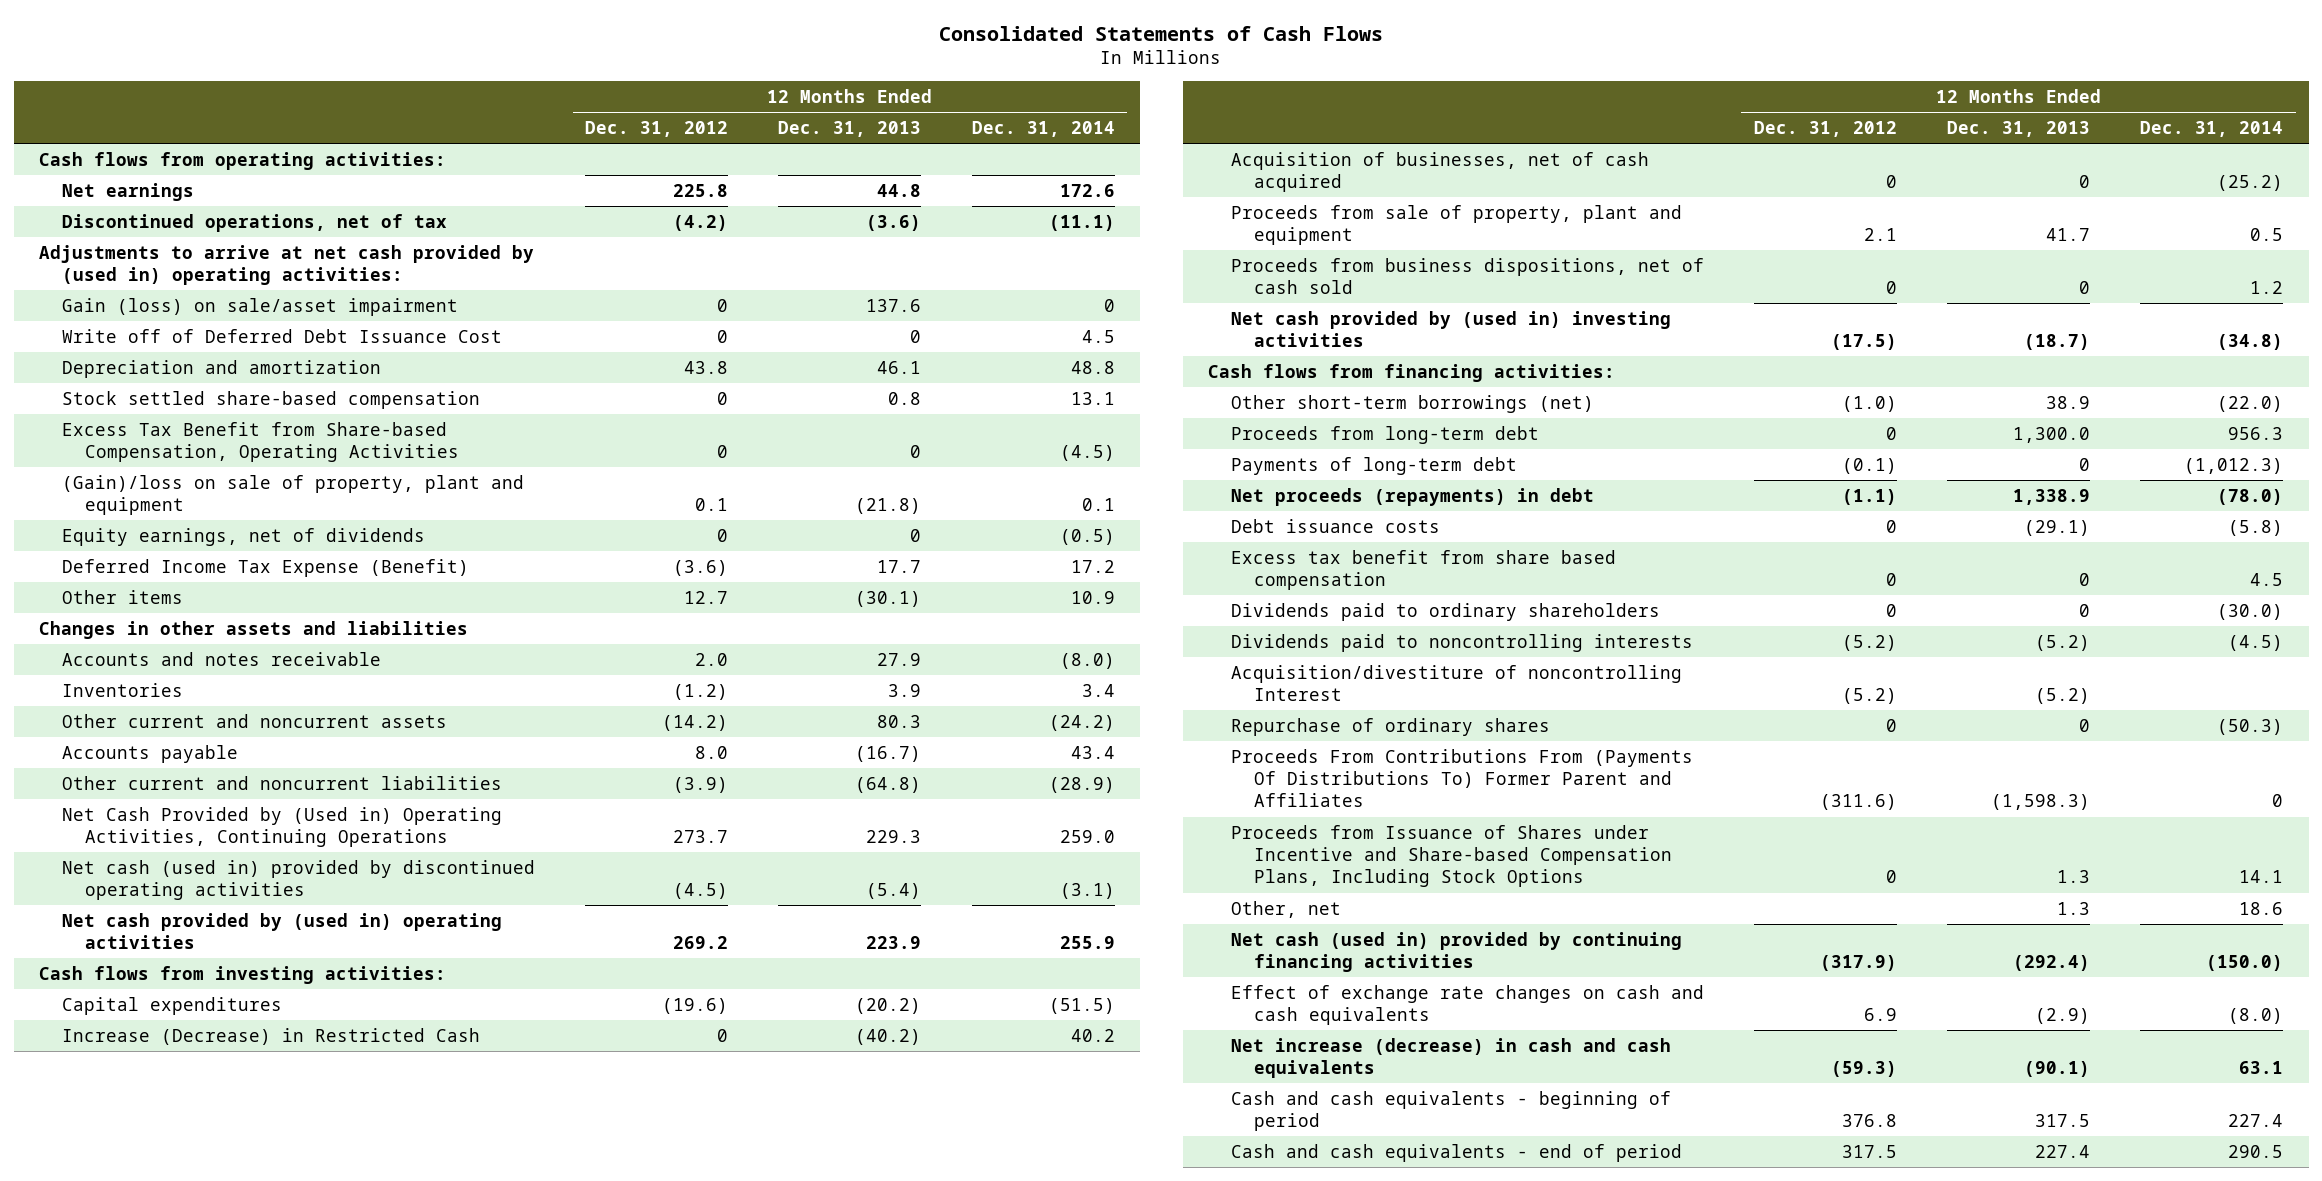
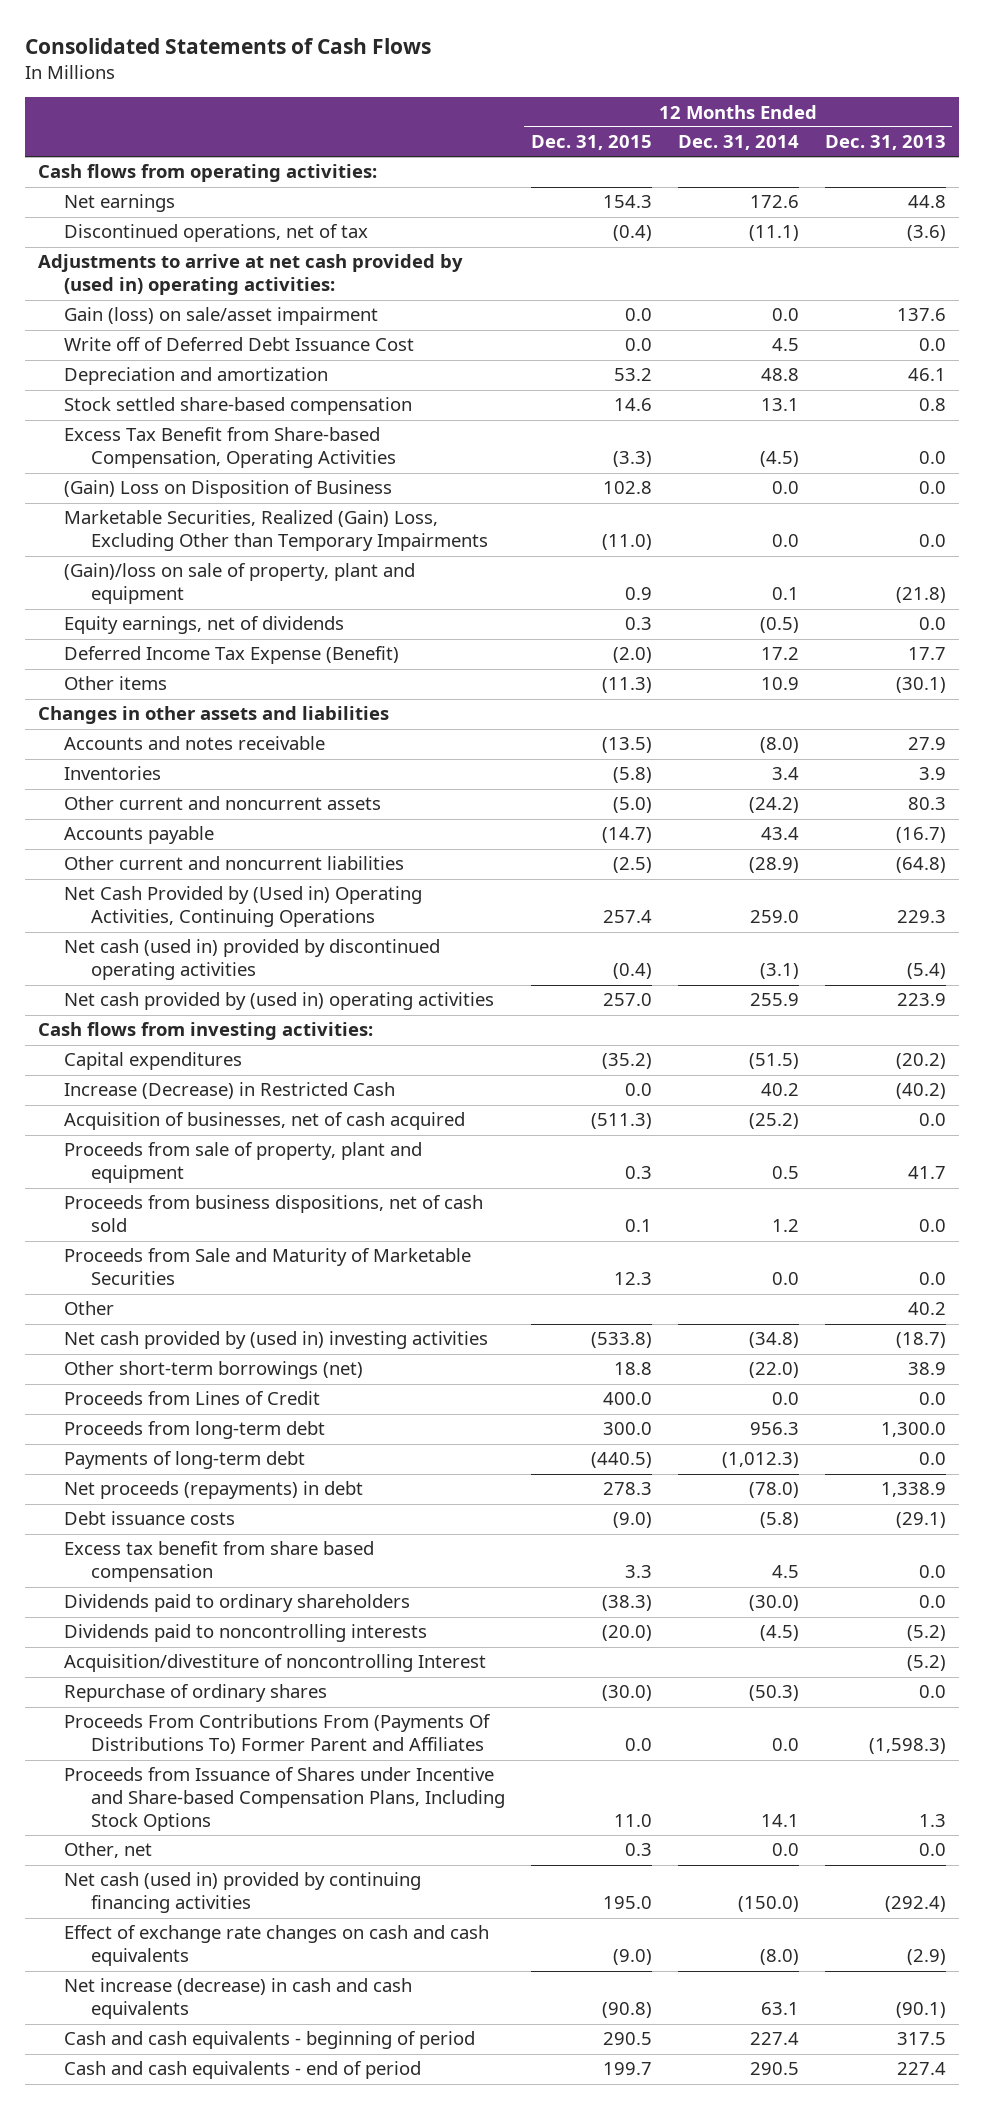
- | 12 Months Ended Dec. 31, 2012 | 12 Months Ended Dec. 31, 2013 | 12 Months Ended Dec. 31, 2014
+ | 12 Months Ended Dec. 31, 2015 | 12 Months Ended Dec. 31, 2014 | 12 Months Ended Dec. 31, 2013
- Gain (loss) on sale/asset impairment | 0 | 137.6 | 0
- Write off of Deferred Debt Issuance Cost | 0 | 0 | 4.5
+ Gain (loss) on sale/asset impairment | 0.0 | 0.0 | 137.6
+ Write off of Deferred Debt Issuance Cost | 0.0 | 4.5 | 0.0
- Excess Tax Benefit from Share-based Compensation, Operating Activities | 0 | 0 | (4.5)
+ Excess Tax Benefit from Share-based Compensation, Operating Activities | (3.3) | (4.5) | 0.0
+ (Gain) Loss on Disposition of Business | 102.8 | 0.0 | 0.0
+ Marketable Securities, Realized (Gain) Loss, Excluding Other than Temporary Impairments | (11.0) | 0.0 | 0.0
- Equity earnings, net of dividends | 0 | 0 | (0.5)
+ Equity earnings, net of dividends | 0.3 | (0.5) | 0.0
- Acquisition of businesses, net of cash acquired | 0 | 0 | (25.2)
+ Acquisition of businesses, net of cash acquired | (511.3) | (25.2) | 0.0
- Proceeds from business dispositions, net of cash sold | 0 | 0 | 1.2
+ Proceeds from business dispositions, net of cash sold | 0.1 | 1.2 | 0.0
+ Proceeds from Sale and Maturity of Marketable Securities | 12.3 | 0.0 | 0.0
+ Other | | | 40.2
- Cash flows from financing activities:
+ Proceeds from Lines of Credit | 400.0 | 0.0 | 0.0
- Payments of long-term debt | (0.1) | 0 | (1,012.3)
+ Payments of long-term debt | (440.5) | (1,012.3) | 0.0
- Excess tax benefit from share based compensation | 0 | 0 | 4.5
- Dividends paid to ordinary shareholders | 0 | 0 | (30.0)
+ Excess tax benefit from share based compensation | 3.3 | 4.5 | 0.0
+ Dividends paid to ordinary shareholders | (38.3) | (30.0) | 0.0
- Repurchase of ordinary shares | 0 | 0 | (50.3)
- Proceeds From Contributions From (Payments Of Distributions To) Former Parent and Affiliates | (311.6) | (1,598.3) | 0
+ Repurchase of ordinary shares | (30.0) | (50.3) | 0.0
+ Proceeds From Contributions From (Payments Of Distributions To) Former Parent and Affiliates | 0.0 | 0.0 | (1,598.3)
- Other, net | | 1.3 | 18.6
+ Other, net | 0.3 | 0.0 | 0.0

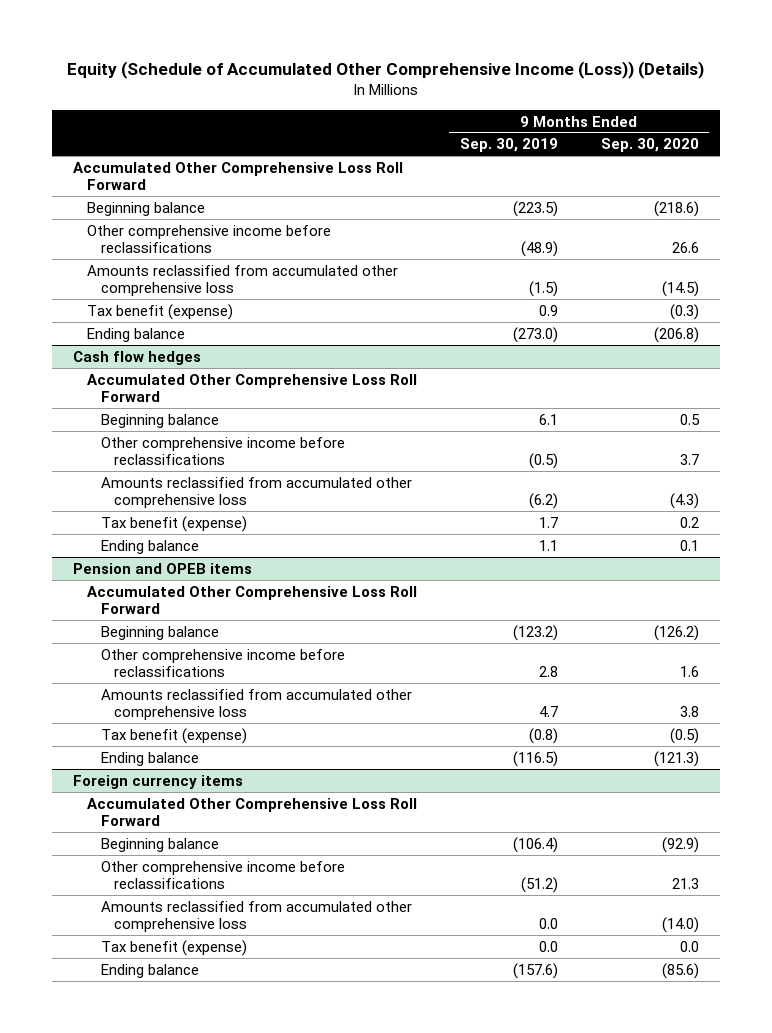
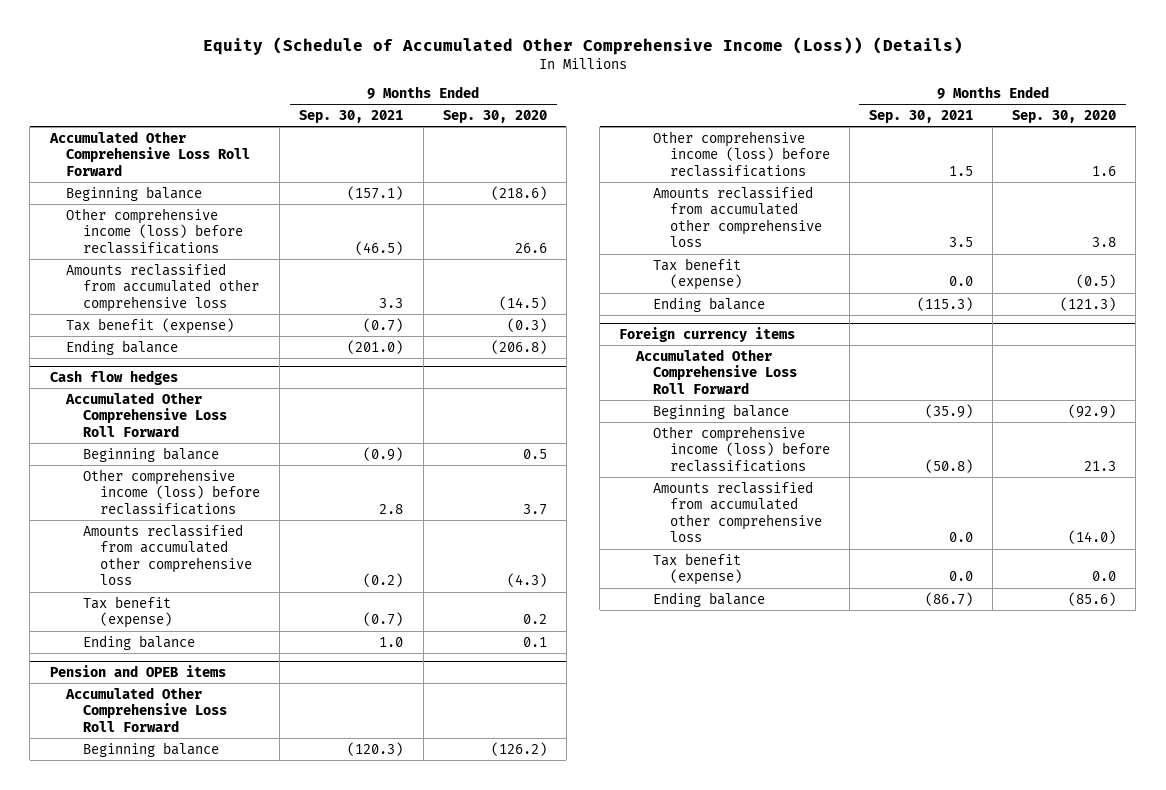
- | 9 Months Ended Sep. 30, 2019 | 9 Months Ended Sep. 30, 2020
+ | 9 Months Ended Sep. 30, 2021 | 9 Months Ended Sep. 30, 2020
- Other comprehensive income before reclassifications | (48.9) | 26.6
+ Other comprehensive income (loss) before reclassifications | (46.5) | 26.6
@ Cash flow hedges
- Other comprehensive income before reclassifications | (0.5) | 3.7
+ Other comprehensive income (loss) before reclassifications | 2.8 | 3.7
@ Pension and OPEB items
- Other comprehensive income before reclassifications | 2.8 | 1.6
+ Other comprehensive income (loss) before reclassifications | 1.5 | 1.6
@ Foreign currency items
- Other comprehensive income before reclassifications | (51.2) | 21.3
+ Other comprehensive income (loss) before reclassifications | (50.8) | 21.3

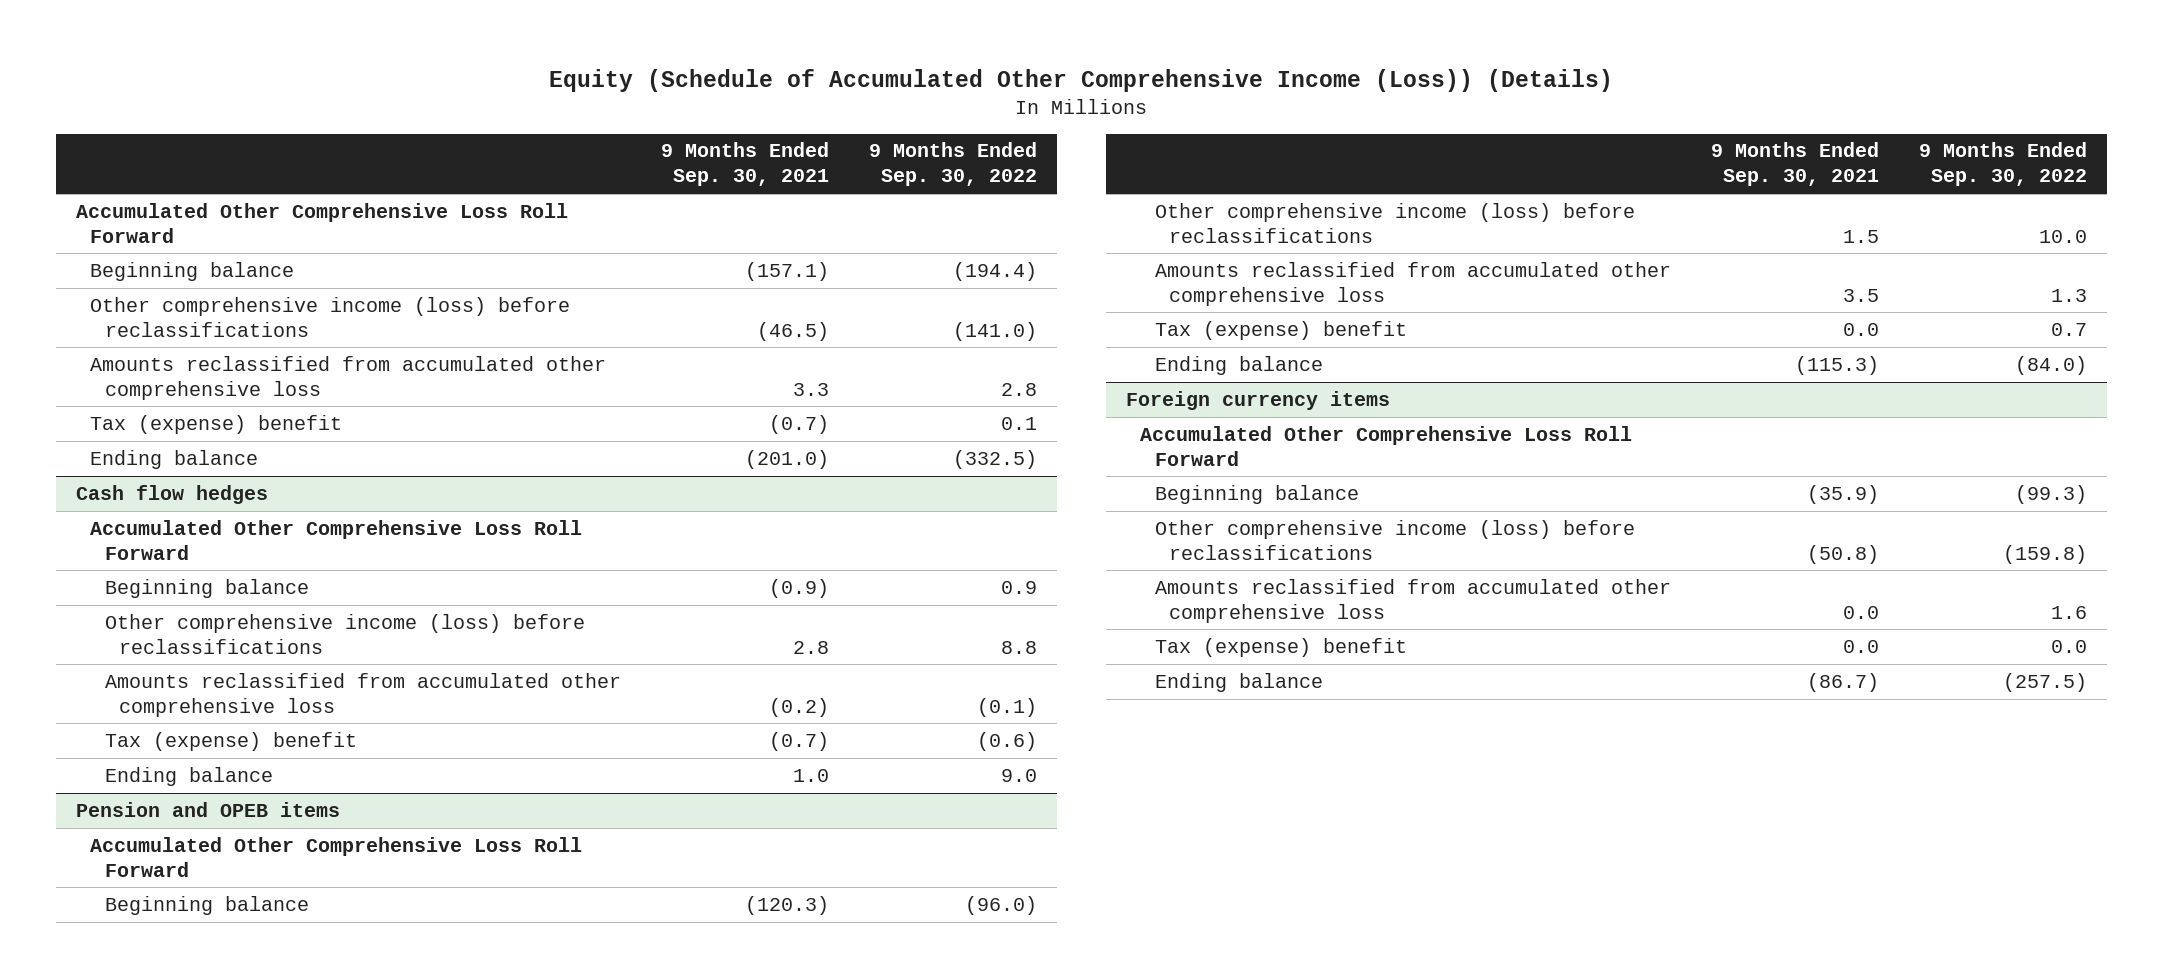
- | 9 Months Ended Sep. 30, 2021 | 9 Months Ended Sep. 30, 2020
+ | 9 Months Ended Sep. 30, 2021 | 9 Months Ended Sep. 30, 2022
- Tax benefit (expense) | (0.7) | (0.3)
+ Tax (expense) benefit | (0.7) | 0.1
@ Cash flow hedges
- Tax benefit (expense) | (0.7) | 0.2
+ Tax (expense) benefit | (0.7) | (0.6)
@ Pension and OPEB items
- Tax benefit (expense) | 0.0 | (0.5)
+ Tax (expense) benefit | 0.0 | 0.7
@ Foreign currency items
- Tax benefit (expense) | 0.0 | 0.0
+ Tax (expense) benefit | 0.0 | 0.0

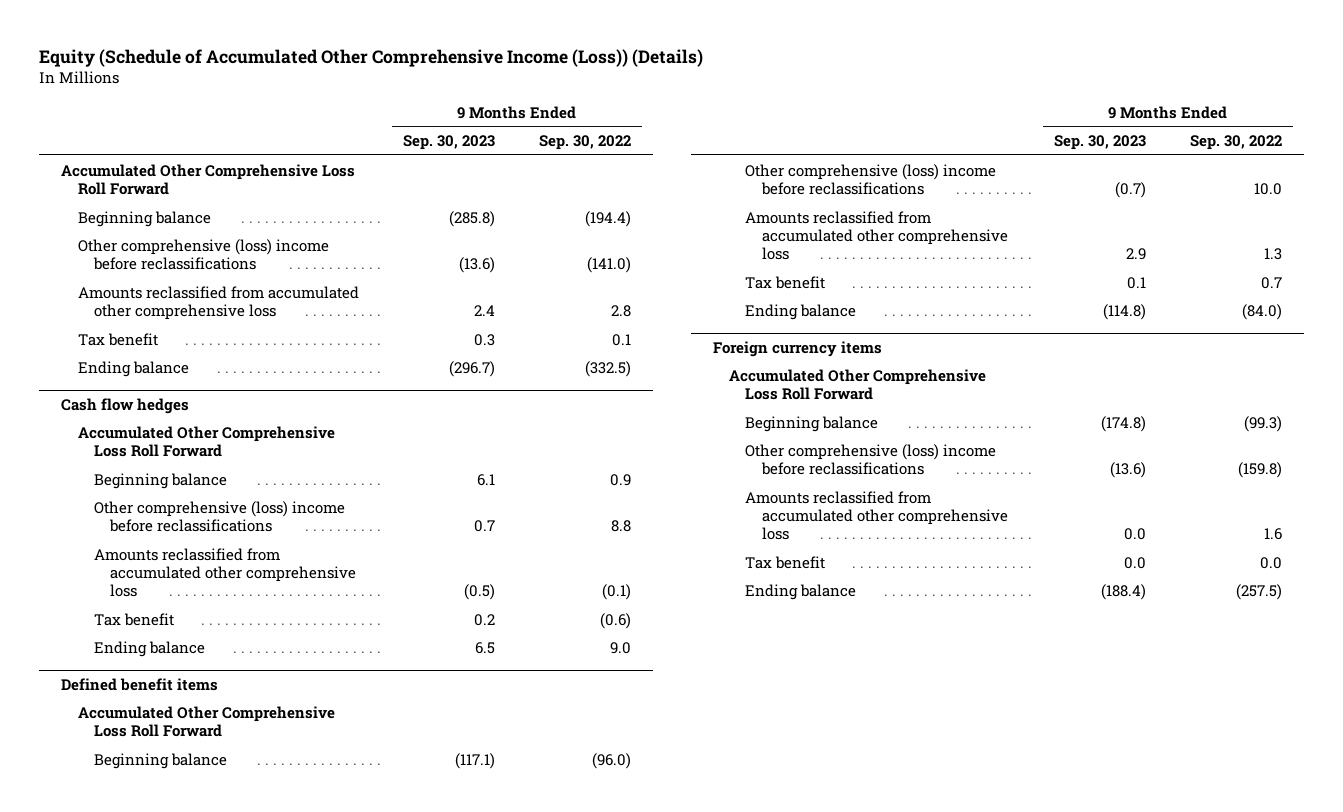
- | 9 Months Ended Sep. 30, 2021 | 9 Months Ended Sep. 30, 2022
+ | 9 Months Ended Sep. 30, 2023 | 9 Months Ended Sep. 30, 2022
- Other comprehensive income (loss) before reclassifications | (46.5) | (141.0)
+ Other comprehensive (loss) income before reclassifications | (13.6) | (141.0)
- Tax (expense) benefit | (0.7) | 0.1
+ Tax benefit | 0.3 | 0.1
@ Cash flow hedges
- Other comprehensive income (loss) before reclassifications | 2.8 | 8.8
+ Other comprehensive (loss) income before reclassifications | 0.7 | 8.8
- Tax (expense) benefit | (0.7) | (0.6)
+ Tax benefit | 0.2 | (0.6)
- Pension and OPEB items
+ Defined benefit items
- Other comprehensive income (loss) before reclassifications | 1.5 | 10.0
+ Other comprehensive (loss) income before reclassifications | (0.7) | 10.0
- Tax (expense) benefit | 0.0 | 0.7
+ Tax benefit | 0.1 | 0.7
@ Foreign currency items
- Other comprehensive income (loss) before reclassifications | (50.8) | (159.8)
+ Other comprehensive (loss) income before reclassifications | (13.6) | (159.8)
- Tax (expense) benefit | 0.0 | 0.0
+ Tax benefit | 0.0 | 0.0

